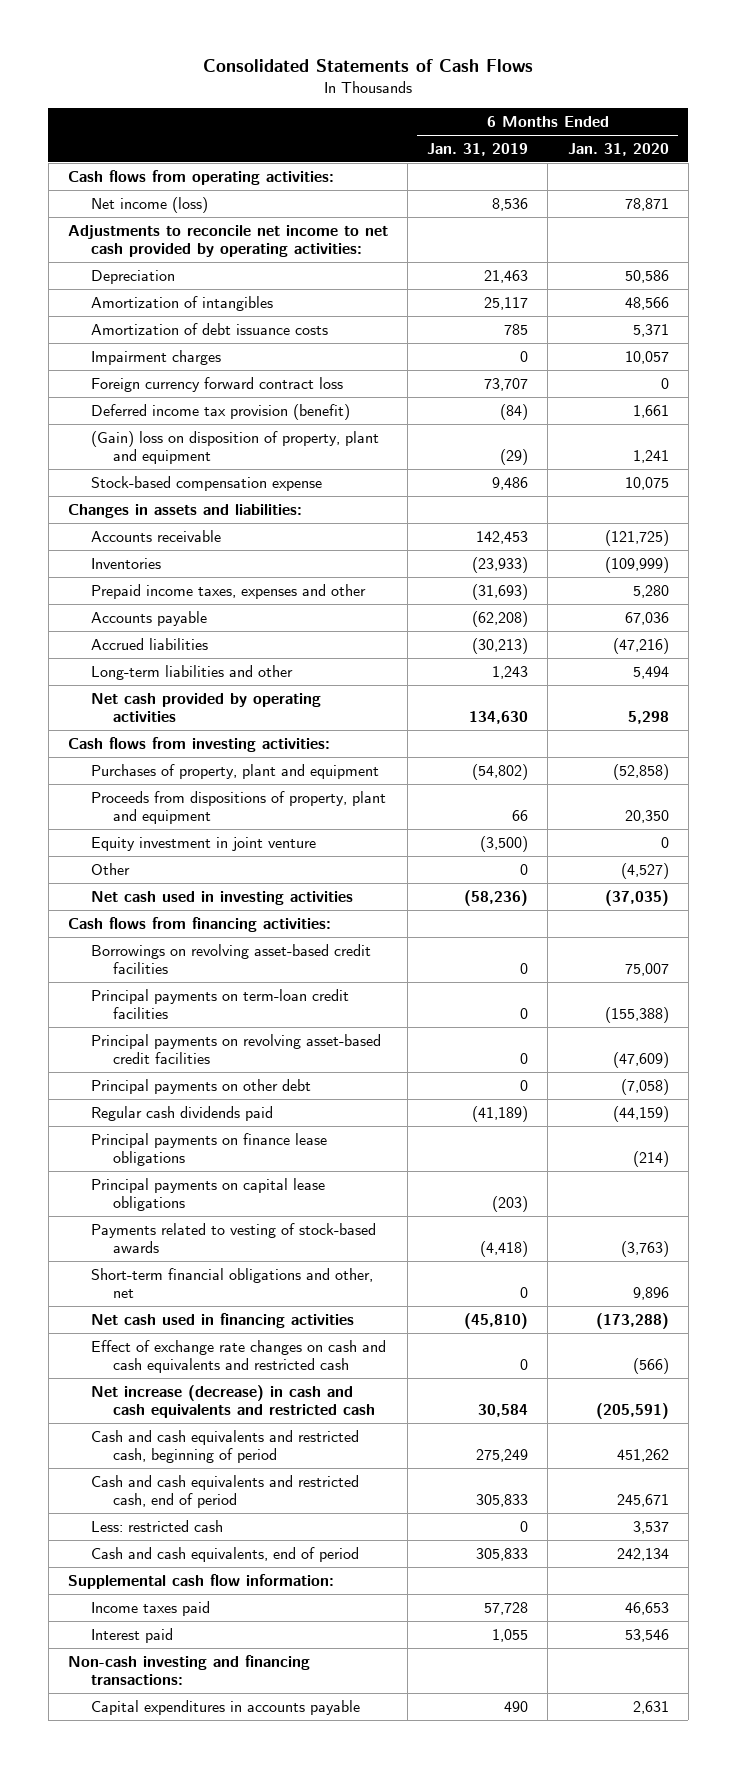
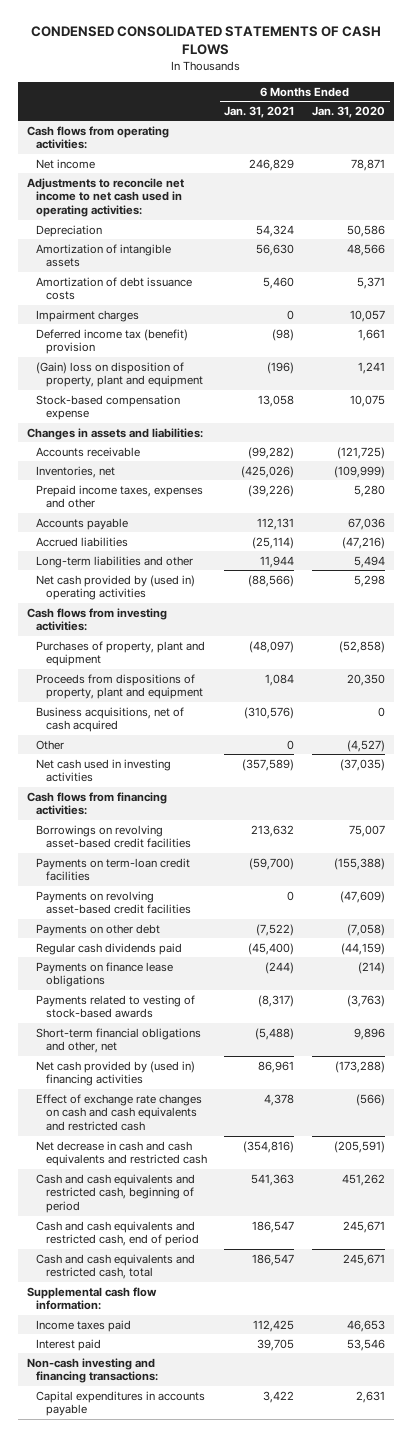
- Consolidated Statements of Cash Flows
+ CONDENSED CONSOLIDATED STATEMENTS OF CASH FLOWS
- | 6 Months Ended Jan. 31, 2019 | 6 Months Ended Jan. 31, 2020
+ | 6 Months Ended Jan. 31, 2021 | 6 Months Ended Jan. 31, 2020
- Net income (loss) | 8,536 | 78,871
- Adjustments to reconcile net income to net cash provided by operating activities:
+ Net income | 246,829 | 78,871
+ Adjustments to reconcile net income to net cash used in operating activities:
- Amortization of intangibles | 25,117 | 48,566
+ Amortization of intangible assets | 56,630 | 48,566
- Foreign currency forward contract loss | 73,707 | 0
- Deferred income tax provision (benefit) | (84) | 1,661
+ Deferred income tax (benefit) provision | (98) | 1,661
- Inventories | (23,933) | (109,999)
+ Inventories, net | (425,026) | (109,999)
- Net cash provided by operating activities | 134,630 | 5,298
+ Net cash provided by (used in) operating activities | (88,566) | 5,298
- Equity investment in joint venture | (3,500) | 0
+ Business acquisitions, net of cash acquired | (310,576) | 0
- Principal payments on term-loan credit facilities | 0 | (155,388)
- Principal payments on revolving asset-based credit facilities | 0 | (47,609)
- Principal payments on other debt | 0 | (7,058)
+ Payments on term-loan credit facilities | (59,700) | (155,388)
+ Payments on revolving asset-based credit facilities | 0 | (47,609)
+ Payments on other debt | (7,522) | (7,058)
- Principal payments on finance lease obligations | | (214)
- Principal payments on capital lease obligations | (203) |
+ Payments on finance lease obligations | (244) | (214)
- Net cash used in financing activities | (45,810) | (173,288)
+ Net cash provided by (used in) financing activities | 86,961 | (173,288)
- Net increase (decrease) in cash and cash equivalents and restricted cash | 30,584 | (205,591)
+ Net decrease in cash and cash equivalents and restricted cash | (354,816) | (205,591)
- Less: restricted cash | 0 | 3,537
- Cash and cash equivalents, end of period | 305,833 | 242,134
+ Cash and cash equivalents and restricted cash, total | 186,547 | 245,671

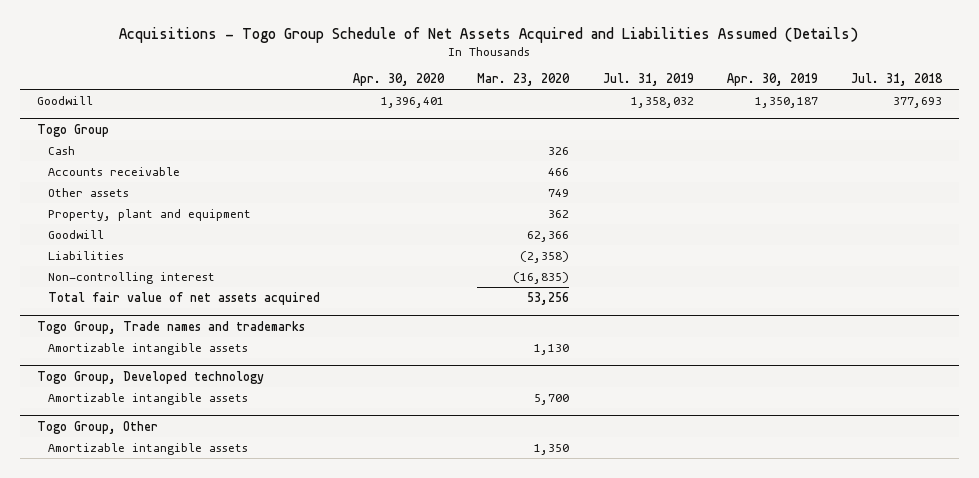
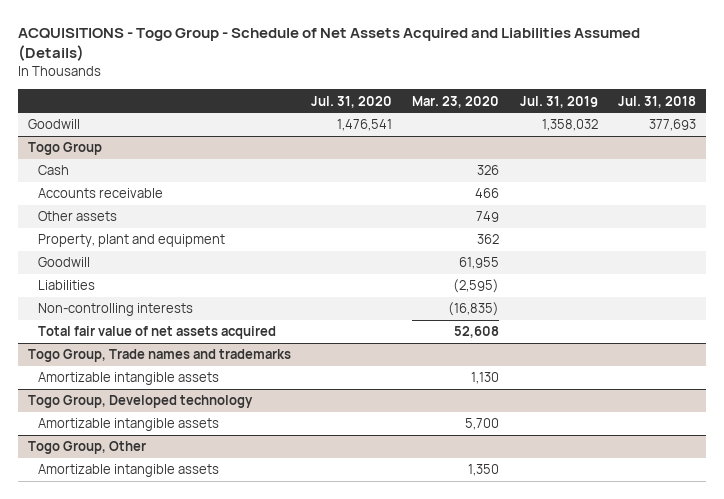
- Acquisitions - Togo Group Schedule of Net Assets Acquired and Liabilities Assumed (Details)
+ ACQUISITIONS - Togo Group - Schedule of Net Assets Acquired and Liabilities Assumed (Details)
- | Apr. 30, 2020 | Mar. 23, 2020 | Jul. 31, 2019 | Apr. 30, 2019 | Jul. 31, 2018
+ | Jul. 31, 2020 | Mar. 23, 2020 | Jul. 31, 2019 | Jul. 31, 2018
@ Togo Group
- Goodwill | | 62,366 | | |
- Liabilities | | (2,358) | | |
- Non-controlling interest | | (16,835) | | |
- Total fair value of net assets acquired | | 53,256 | | |
+ Goodwill | | 61,955 | |
+ Liabilities | | (2,595) | |
+ Non-controlling interests | | (16,835) | |
+ Total fair value of net assets acquired | | 52,608 | |

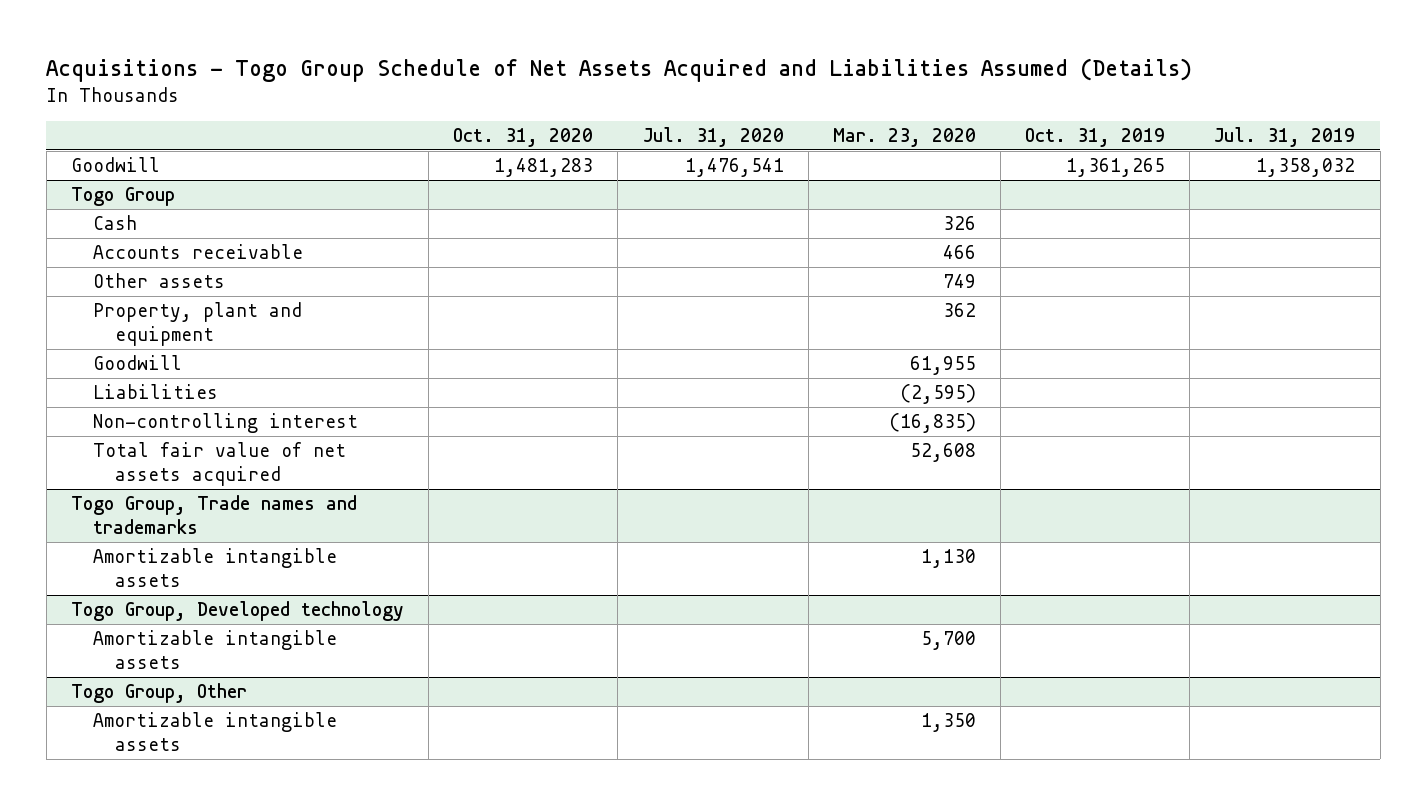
- ACQUISITIONS - Togo Group - Schedule of Net Assets Acquired and Liabilities Assumed (Details)
+ Acquisitions - Togo Group Schedule of Net Assets Acquired and Liabilities Assumed (Details)
- | Jul. 31, 2020 | Mar. 23, 2020 | Jul. 31, 2019 | Jul. 31, 2018
+ | Oct. 31, 2020 | Jul. 31, 2020 | Mar. 23, 2020 | Oct. 31, 2019 | Jul. 31, 2019
@ Togo Group
- Non-controlling interests | | (16,835) | |
+ Non-controlling interest | | | (16,835) | |

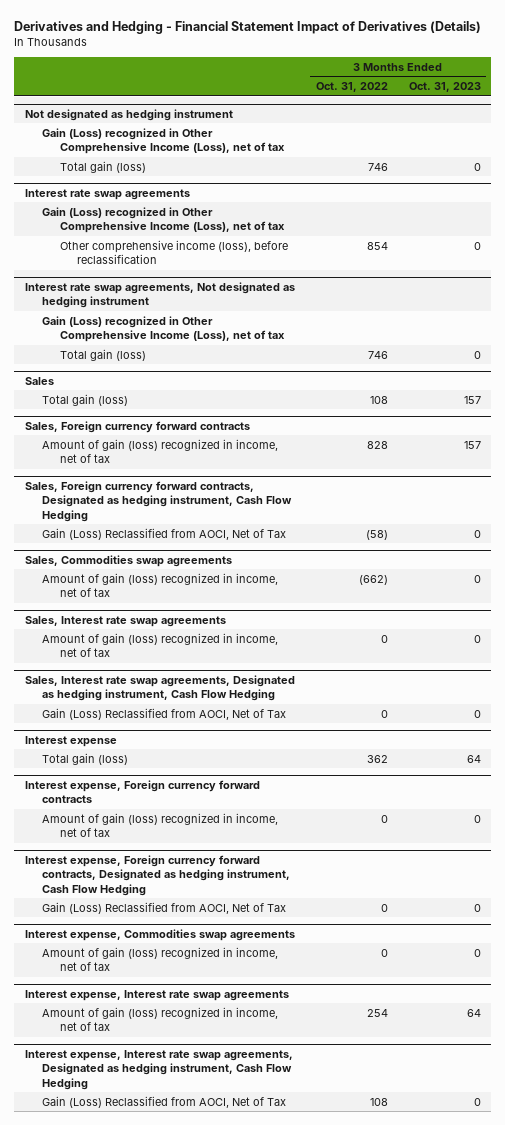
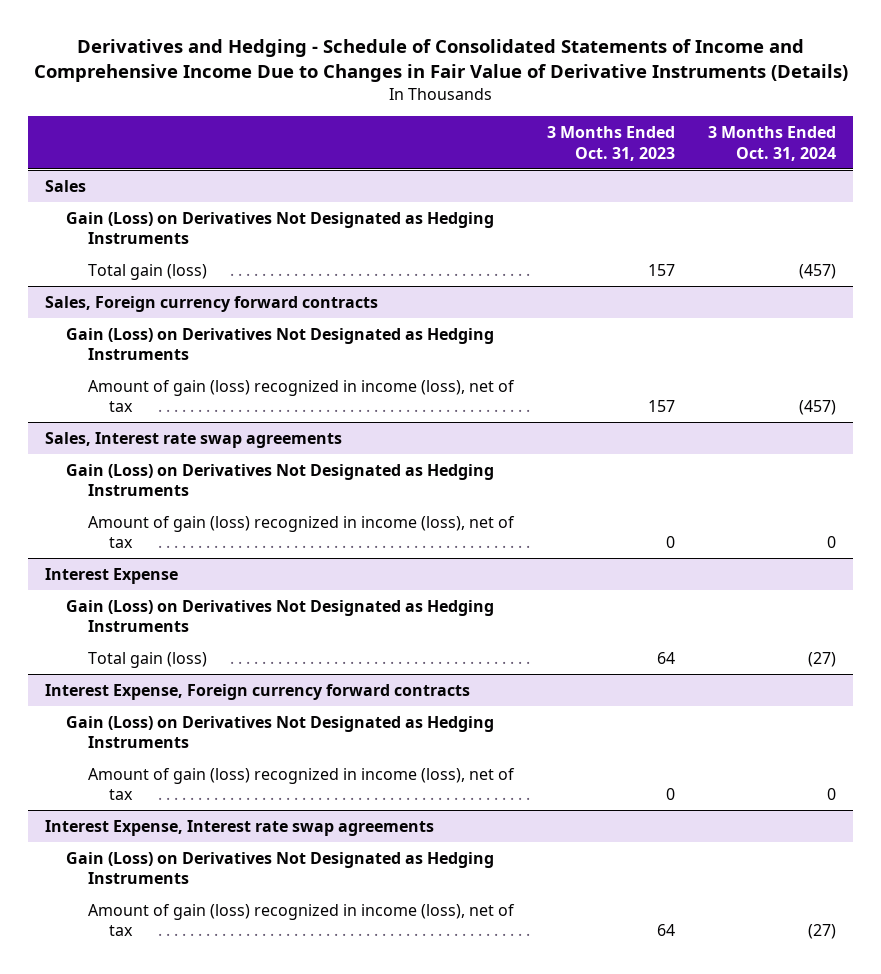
- Derivatives and Hedging - Financial Statement Impact of Derivatives (Details)
+ Derivatives and Hedging - Schedule of Consolidated Statements of Income and Comprehensive Income Due to Changes in Fair Value of Derivative Instruments (Details)
- | 3 Months Ended Oct. 31, 2022 | 3 Months Ended Oct. 31, 2023
+ | 3 Months Ended Oct. 31, 2023 | 3 Months Ended Oct. 31, 2024
- Not designated as hedging instrument
- Gain (Loss) recognized in Other Comprehensive Income (Loss), net of tax
- Total gain (loss) | 746 | 0
- Interest rate swap agreements
- Gain (Loss) recognized in Other Comprehensive Income (Loss), net of tax
- Other comprehensive income (loss), before reclassification | 854 | 0
- Interest rate swap agreements, Not designated as hedging instrument
- Gain (Loss) recognized in Other Comprehensive Income (Loss), net of tax
- Total gain (loss) | 746 | 0
@ Sales
+ Gain (Loss) on Derivatives Not Designated as Hedging Instruments
@ Sales, Foreign currency forward contracts
- Amount of gain (loss) recognized in income, net of tax | 828 | 157
- Sales, Foreign currency forward contracts, Designated as hedging instrument, Cash Flow Hedging
- Gain (Loss) Reclassified from AOCI, Net of Tax | (58) | 0
- Sales, Commodities swap agreements
- Amount of gain (loss) recognized in income, net of tax | (662) | 0
@ Sales, Foreign currency forward contracts
+ Gain (Loss) on Derivatives Not Designated as Hedging Instruments
+ Amount of gain (loss) recognized in income (loss), net of tax | 157 | (457)
@ Sales, Interest rate swap agreements
- Amount of gain (loss) recognized in income, net of tax | 0 | 0
- Sales, Interest rate swap agreements, Designated as hedging instrument, Cash Flow Hedging
- Gain (Loss) Reclassified from AOCI, Net of Tax | 0 | 0
- Interest expense
@ Sales, Interest rate swap agreements
+ Gain (Loss) on Derivatives Not Designated as Hedging Instruments
+ Amount of gain (loss) recognized in income (loss), net of tax | 0 | 0
+ Interest Expense
+ Gain (Loss) on Derivatives Not Designated as Hedging Instruments
- Interest expense, Foreign currency forward contracts
- Amount of gain (loss) recognized in income, net of tax | 0 | 0
- Interest expense, Foreign currency forward contracts, Designated as hedging instrument, Cash Flow Hedging
- Gain (Loss) Reclassified from AOCI, Net of Tax | 0 | 0
- Interest expense, Commodities swap agreements
- Amount of gain (loss) recognized in income, net of tax | 0 | 0
- Interest expense, Interest rate swap agreements
- Amount of gain (loss) recognized in income, net of tax | 254 | 64
- Interest expense, Interest rate swap agreements, Designated as hedging instrument, Cash Flow Hedging
- Gain (Loss) Reclassified from AOCI, Net of Tax | 108 | 0
+ Interest Expense, Foreign currency forward contracts
+ Gain (Loss) on Derivatives Not Designated as Hedging Instruments
+ Amount of gain (loss) recognized in income (loss), net of tax | 0 | 0
+ Interest Expense, Interest rate swap agreements
+ Gain (Loss) on Derivatives Not Designated as Hedging Instruments
+ Amount of gain (loss) recognized in income (loss), net of tax | 64 | (27)

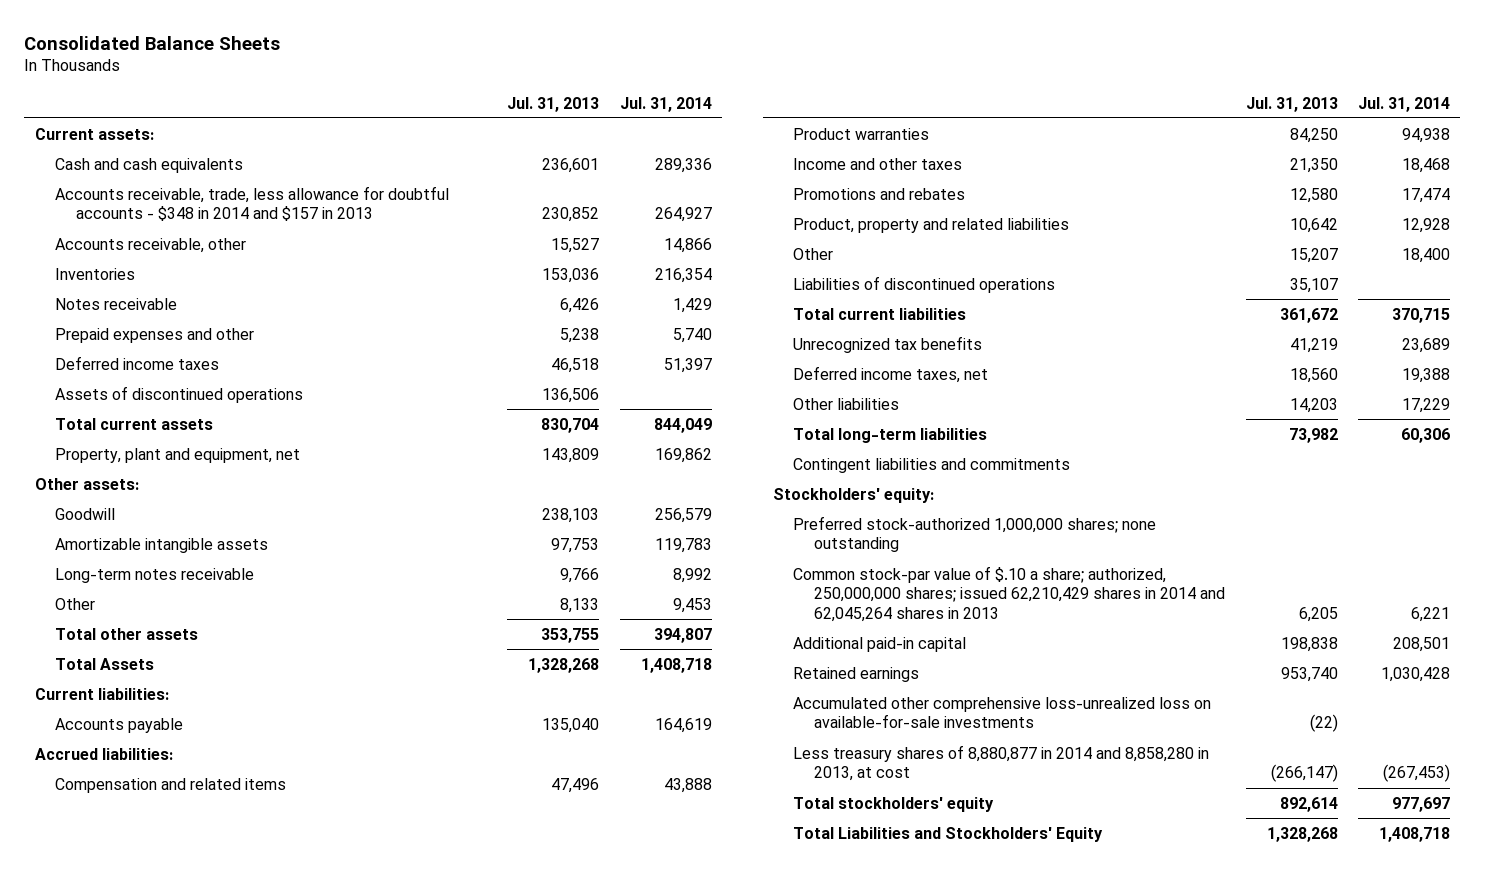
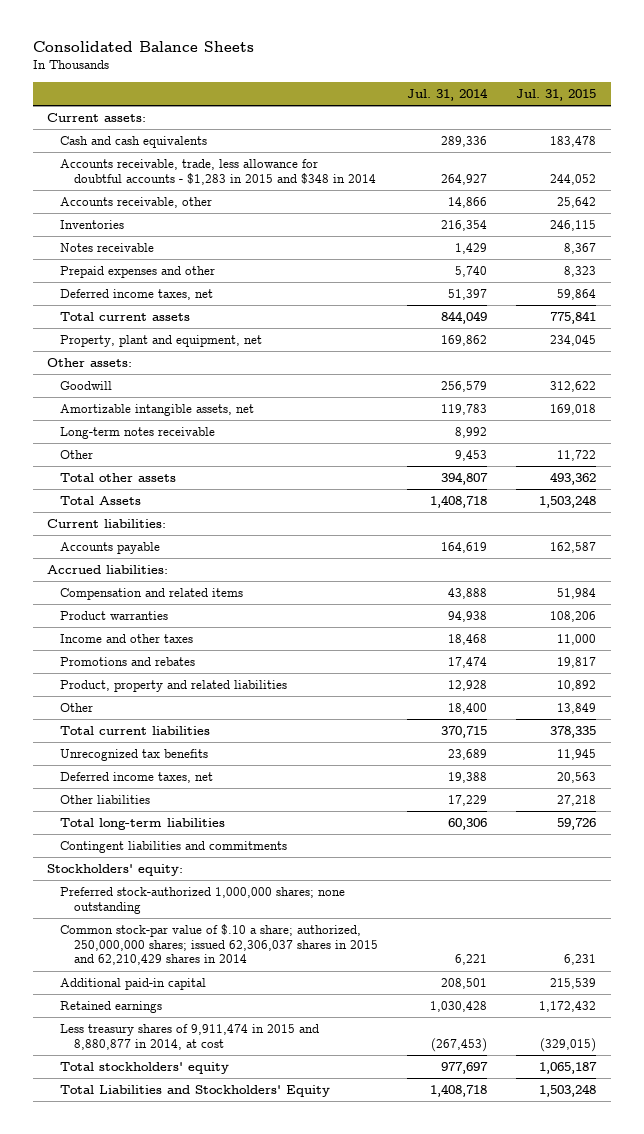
- | Jul. 31, 2013 | Jul. 31, 2014
+ | Jul. 31, 2014 | Jul. 31, 2015
- Accounts receivable, trade, less allowance for doubtful accounts - $348 in 2014 and $157 in 2013 | 230,852 | 264,927
+ Accounts receivable, trade, less allowance for doubtful accounts - $1,283 in 2015 and $348 in 2014 | 264,927 | 244,052
- Deferred income taxes | 46,518 | 51,397
- Assets of discontinued operations | 136,506 |
+ Deferred income taxes, net | 51,397 | 59,864
- Amortizable intangible assets | 97,753 | 119,783
+ Amortizable intangible assets, net | 119,783 | 169,018
- Liabilities of discontinued operations | 35,107 |
- Common stock-par value of $.10 a share; authorized, 250,000,000 shares; issued 62,210,429 shares in 2014 and 62,045,264 shares in 2013 | 6,205 | 6,221
+ Common stock-par value of $.10 a share; authorized, 250,000,000 shares; issued 62,306,037 shares in 2015 and 62,210,429 shares in 2014 | 6,221 | 6,231
- Accumulated other comprehensive loss-unrealized loss on available-for-sale investments | (22) |
- Less treasury shares of 8,880,877 in 2014 and 8,858,280 in 2013, at cost | (266,147) | (267,453)
+ Less treasury shares of 9,911,474 in 2015 and 8,880,877 in 2014, at cost | (267,453) | (329,015)

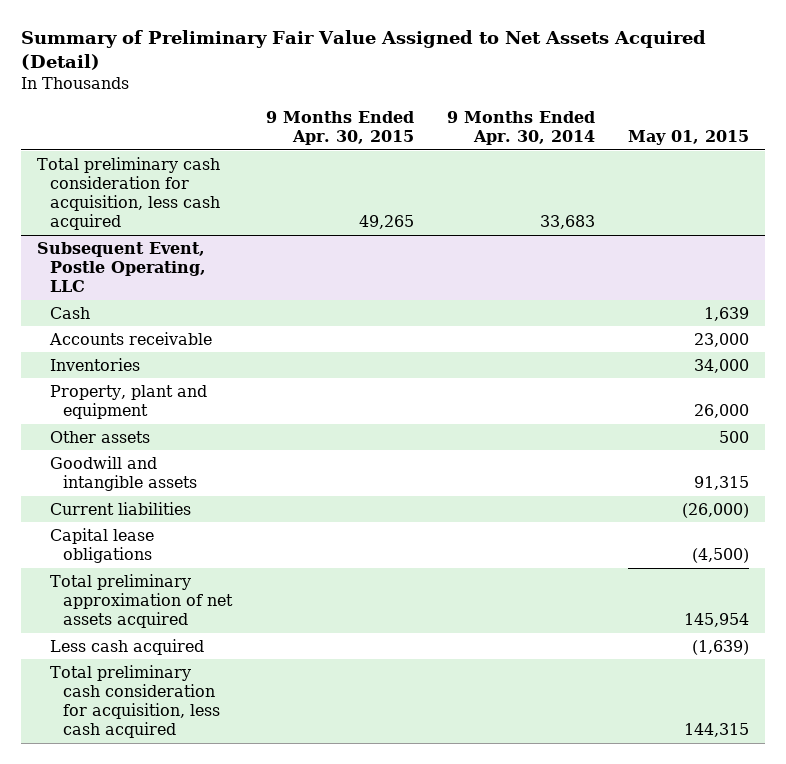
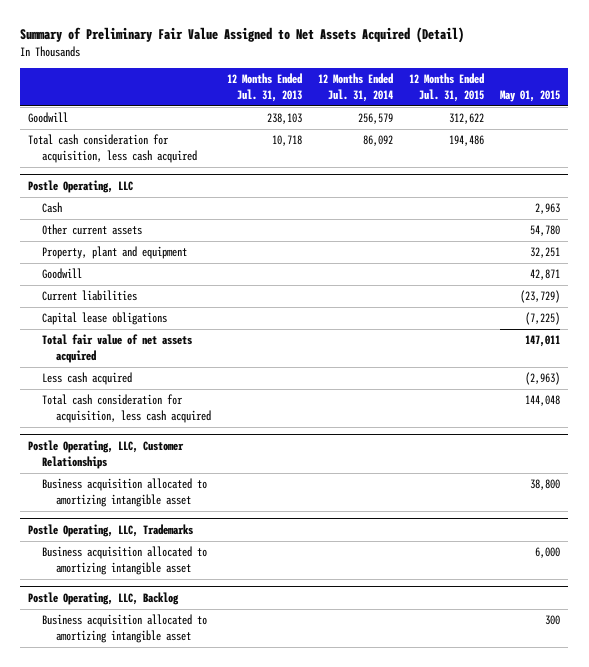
- | 9 Months Ended Apr. 30, 2015 | 9 Months Ended Apr. 30, 2014 | May 01, 2015
+ | 12 Months Ended Jul. 31, 2013 | 12 Months Ended Jul. 31, 2014 | 12 Months Ended Jul. 31, 2015 | May 01, 2015
- Total preliminary cash consideration for acquisition, less cash acquired | 49,265 | 33,683 |
- Subsequent Event, Postle Operating, LLC
- Cash | | | 1,639
- Accounts receivable | | | 23,000
- Inventories | | | 34,000
- Property, plant and equipment | | | 26,000
- Other assets | | | 500
- Goodwill and intangible assets | | | 91,315
- Current liabilities | | | (26,000)
- Capital lease obligations | | | (4,500)
- Total preliminary approximation of net assets acquired | | | 145,954
- Less cash acquired | | | (1,639)
- Total preliminary cash consideration for acquisition, less cash acquired | | | 144,315
+ Goodwill | 238,103 | 256,579 | 312,622 |
+ Total cash consideration for acquisition, less cash acquired | 10,718 | 86,092 | 194,486 |
+ Postle Operating, LLC
+ Cash | | | | 2,963
+ Other current assets | | | | 54,780
+ Property, plant and equipment | | | | 32,251
+ Goodwill | | | | 42,871
+ Current liabilities | | | | (23,729)
+ Capital lease obligations | | | | (7,225)
+ Total fair value of net assets acquired | | | | 147,011
+ Less cash acquired | | | | (2,963)
+ Total cash consideration for acquisition, less cash acquired | | | | 144,048
+ Postle Operating, LLC, Customer Relationships
+ Business acquisition allocated to amortizing intangible asset | | | | 38,800
+ Postle Operating, LLC, Trademarks
+ Business acquisition allocated to amortizing intangible asset | | | | 6,000
+ Postle Operating, LLC, Backlog
+ Business acquisition allocated to amortizing intangible asset | | | | 300

